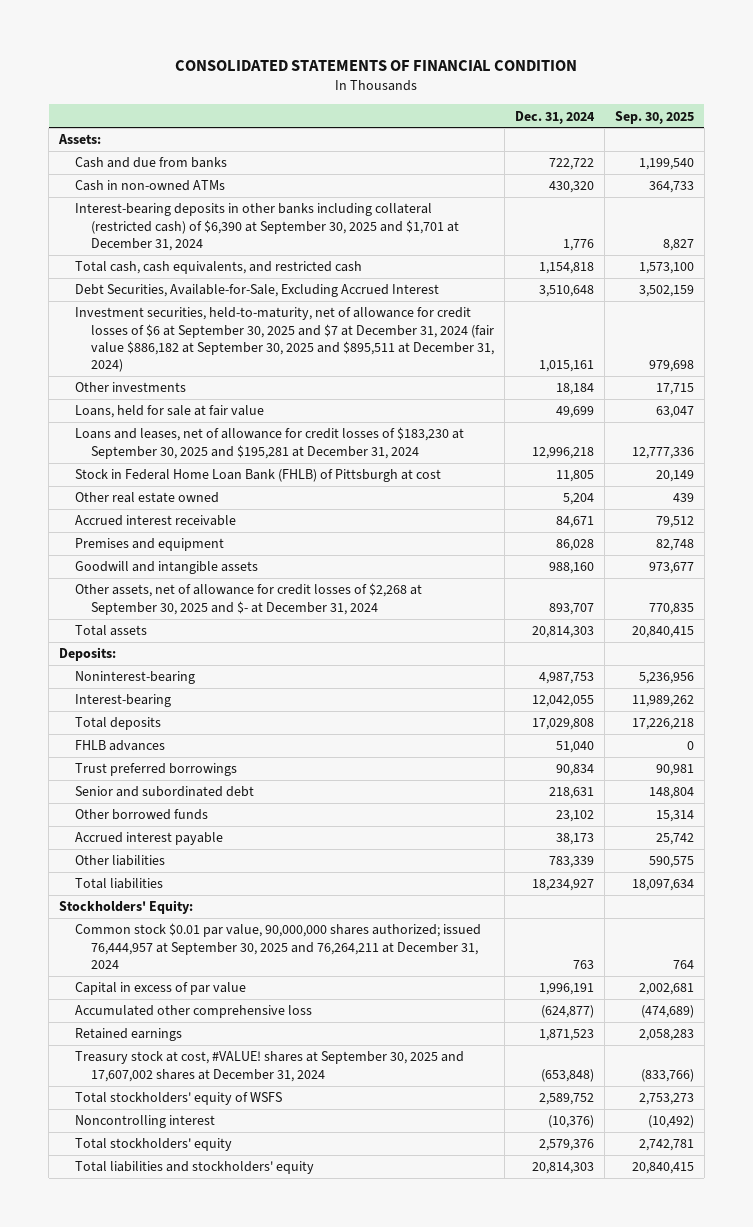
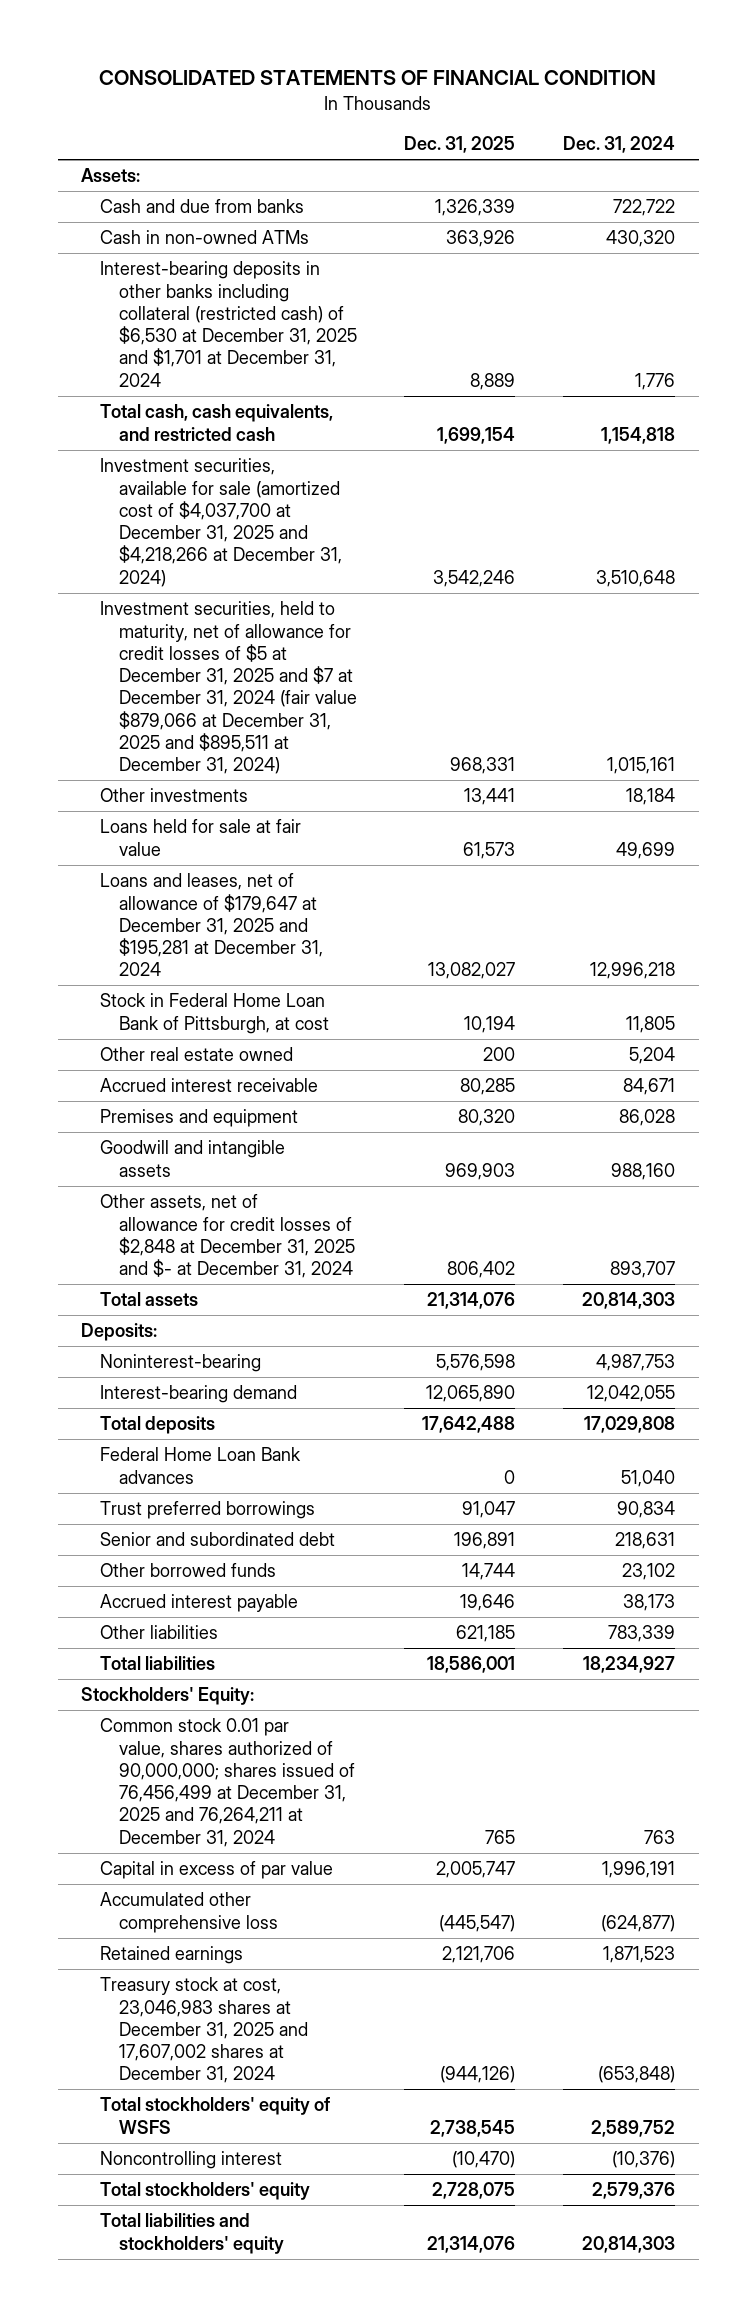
- | Dec. 31, 2024 | Sep. 30, 2025
+ | Dec. 31, 2025 | Dec. 31, 2024
- Interest-bearing deposits in other banks including collateral (restricted cash) of $6,390 at September 30, 2025 and $1,701 at December 31, 2024 | 1,776 | 8,827
+ Interest-bearing deposits in other banks including collateral (restricted cash) of $6,530 at December 31, 2025 and $1,701 at December 31, 2024 | 8,889 | 1,776
- Debt Securities, Available-for-Sale, Excluding Accrued Interest | 3,510,648 | 3,502,159
- Investment securities, held-to-maturity, net of allowance for credit losses of $6 at September 30, 2025 and $7 at December 31, 2024 (fair value $886,182 at September 30, 2025 and $895,511 at December 31, 2024) | 1,015,161 | 979,698
+ Investment securities, available for sale (amortized cost of $4,037,700 at December 31, 2025 and $4,218,266 at December 31, 2024) | 3,542,246 | 3,510,648
+ Investment securities, held to maturity, net of allowance for credit losses of $5 at December 31, 2025 and $7 at December 31, 2024 (fair value $879,066 at December 31, 2025 and $895,511 at December 31, 2024) | 968,331 | 1,015,161
- Loans, held for sale at fair value | 49,699 | 63,047
- Loans and leases, net of allowance for credit losses of $183,230 at September 30, 2025 and $195,281 at December 31, 2024 | 12,996,218 | 12,777,336
- Stock in Federal Home Loan Bank (FHLB) of Pittsburgh at cost | 11,805 | 20,149
+ Loans held for sale at fair value | 61,573 | 49,699
+ Loans and leases, net of allowance of $179,647 at December 31, 2025 and $195,281 at December 31, 2024 | 13,082,027 | 12,996,218
+ Stock in Federal Home Loan Bank of Pittsburgh, at cost | 10,194 | 11,805
- Other assets, net of allowance for credit losses of $2,268 at September 30, 2025 and $- at December 31, 2024 | 893,707 | 770,835
+ Other assets, net of allowance for credit losses of $2,848 at December 31, 2025 and $- at December 31, 2024 | 806,402 | 893,707
- Interest-bearing | 12,042,055 | 11,989,262
+ Interest-bearing demand | 12,065,890 | 12,042,055
- FHLB advances | 51,040 | 0
+ Federal Home Loan Bank advances | 0 | 51,040
- Common stock $0.01 par value, 90,000,000 shares authorized; issued 76,444,957 at September 30, 2025 and 76,264,211 at December 31, 2024 | 763 | 764
+ Common stock 0.01 par value, shares authorized of 90,000,000; shares issued of 76,456,499 at December 31, 2025 and 76,264,211 at December 31, 2024 | 765 | 763
- Treasury stock at cost, #VALUE! shares at September 30, 2025 and 17,607,002 shares at December 31, 2024 | (653,848) | (833,766)
+ Treasury stock at cost, 23,046,983 shares at December 31, 2025 and 17,607,002 shares at December 31, 2024 | (944,126) | (653,848)

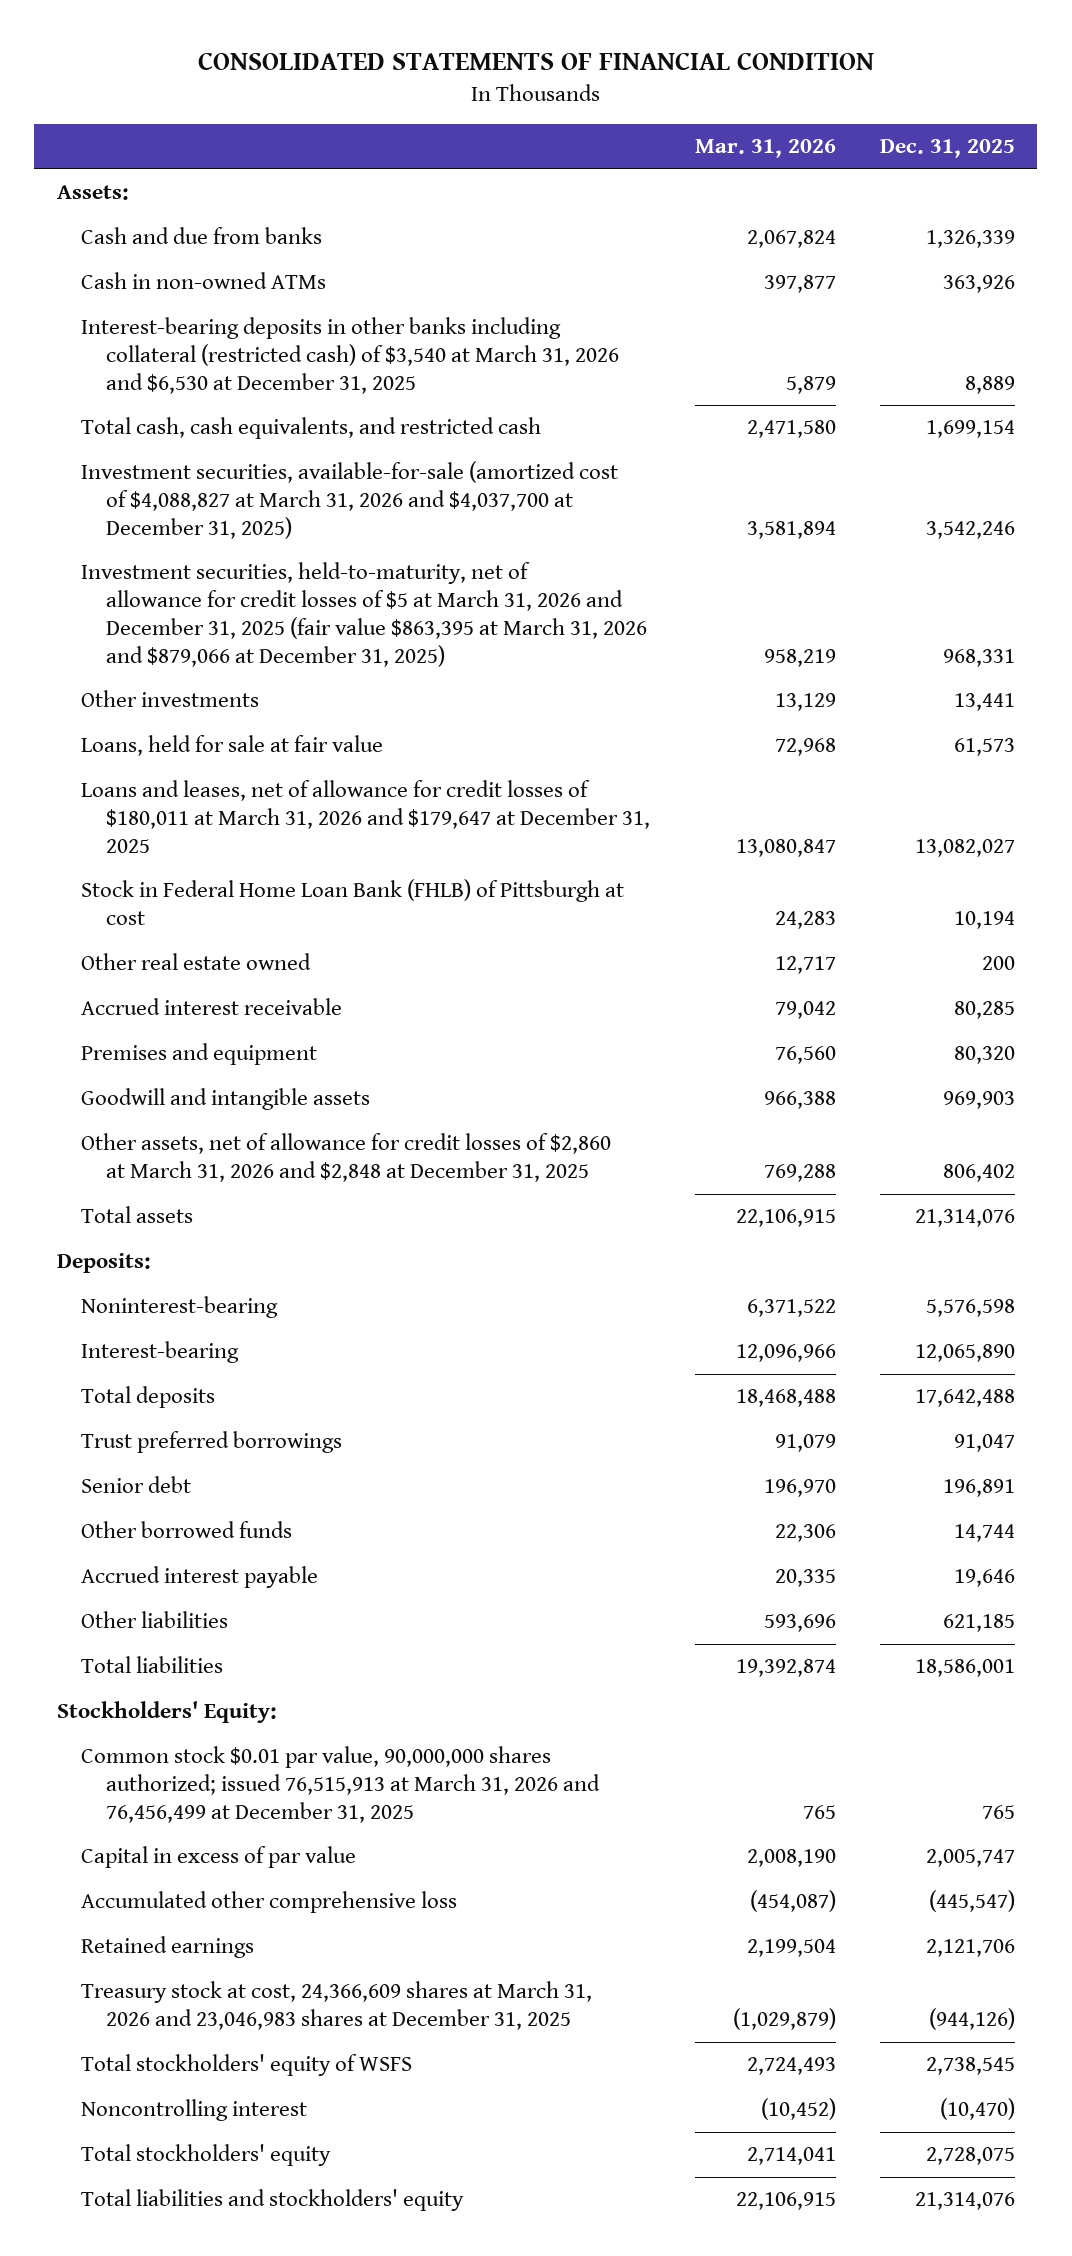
- | Dec. 31, 2025 | Dec. 31, 2024
+ | Mar. 31, 2026 | Dec. 31, 2025
- Interest-bearing deposits in other banks including collateral (restricted cash) of $6,530 at December 31, 2025 and $1,701 at December 31, 2024 | 8,889 | 1,776
+ Interest-bearing deposits in other banks including collateral (restricted cash) of $3,540 at March 31, 2026 and $6,530 at December 31, 2025 | 5,879 | 8,889
- Investment securities, available for sale (amortized cost of $4,037,700 at December 31, 2025 and $4,218,266 at December 31, 2024) | 3,542,246 | 3,510,648
- Investment securities, held to maturity, net of allowance for credit losses of $5 at December 31, 2025 and $7 at December 31, 2024 (fair value $879,066 at December 31, 2025 and $895,511 at December 31, 2024) | 968,331 | 1,015,161
+ Investment securities, available-for-sale (amortized cost of $4,088,827 at March 31, 2026 and $4,037,700 at December 31, 2025) | 3,581,894 | 3,542,246
+ Investment securities, held-to-maturity, net of allowance for credit losses of $5 at March 31, 2026 and December 31, 2025 (fair value $863,395 at March 31, 2026 and $879,066 at December 31, 2025) | 958,219 | 968,331
- Loans held for sale at fair value | 61,573 | 49,699
- Loans and leases, net of allowance of $179,647 at December 31, 2025 and $195,281 at December 31, 2024 | 13,082,027 | 12,996,218
- Stock in Federal Home Loan Bank of Pittsburgh, at cost | 10,194 | 11,805
+ Loans, held for sale at fair value | 72,968 | 61,573
+ Loans and leases, net of allowance for credit losses of $180,011 at March 31, 2026 and $179,647 at December 31, 2025 | 13,080,847 | 13,082,027
+ Stock in Federal Home Loan Bank (FHLB) of Pittsburgh at cost | 24,283 | 10,194
- Other assets, net of allowance for credit losses of $2,848 at December 31, 2025 and $- at December 31, 2024 | 806,402 | 893,707
+ Other assets, net of allowance for credit losses of $2,860 at March 31, 2026 and $2,848 at December 31, 2025 | 769,288 | 806,402
- Interest-bearing demand | 12,065,890 | 12,042,055
+ Interest-bearing | 12,096,966 | 12,065,890
- Federal Home Loan Bank advances | 0 | 51,040
- Senior and subordinated debt | 196,891 | 218,631
+ Senior debt | 196,970 | 196,891
- Common stock 0.01 par value, shares authorized of 90,000,000; shares issued of 76,456,499 at December 31, 2025 and 76,264,211 at December 31, 2024 | 765 | 763
+ Common stock $0.01 par value, 90,000,000 shares authorized; issued 76,515,913 at March 31, 2026 and 76,456,499 at December 31, 2025 | 765 | 765
- Treasury stock at cost, 23,046,983 shares at December 31, 2025 and 17,607,002 shares at December 31, 2024 | (944,126) | (653,848)
+ Treasury stock at cost, 24,366,609 shares at March 31, 2026 and 23,046,983 shares at December 31, 2025 | (1,029,879) | (944,126)

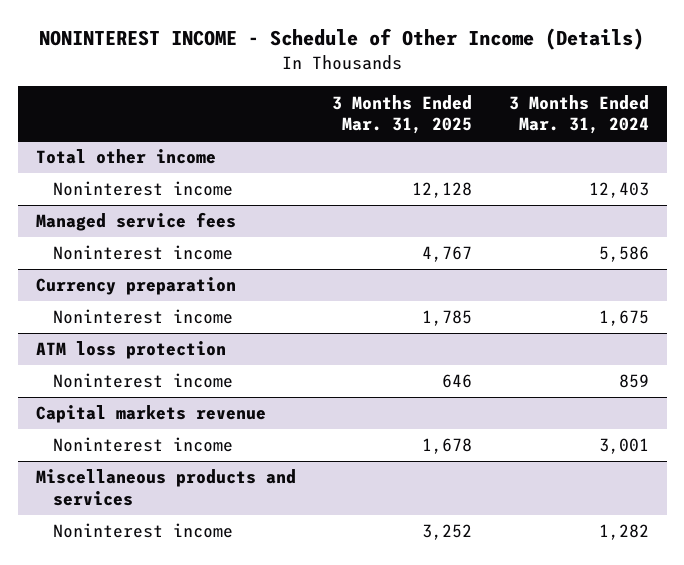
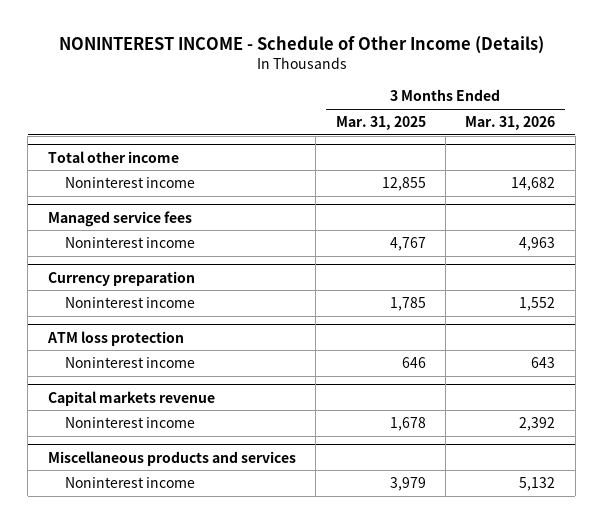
- | 3 Months Ended Mar. 31, 2025 | 3 Months Ended Mar. 31, 2024
+ | 3 Months Ended Mar. 31, 2025 | 3 Months Ended Mar. 31, 2026
@ Total other income
- Noninterest income | 12,128 | 12,403
+ Noninterest income | 12,855 | 14,682
@ Miscellaneous products and services
- Noninterest income | 3,252 | 1,282
+ Noninterest income | 3,979 | 5,132

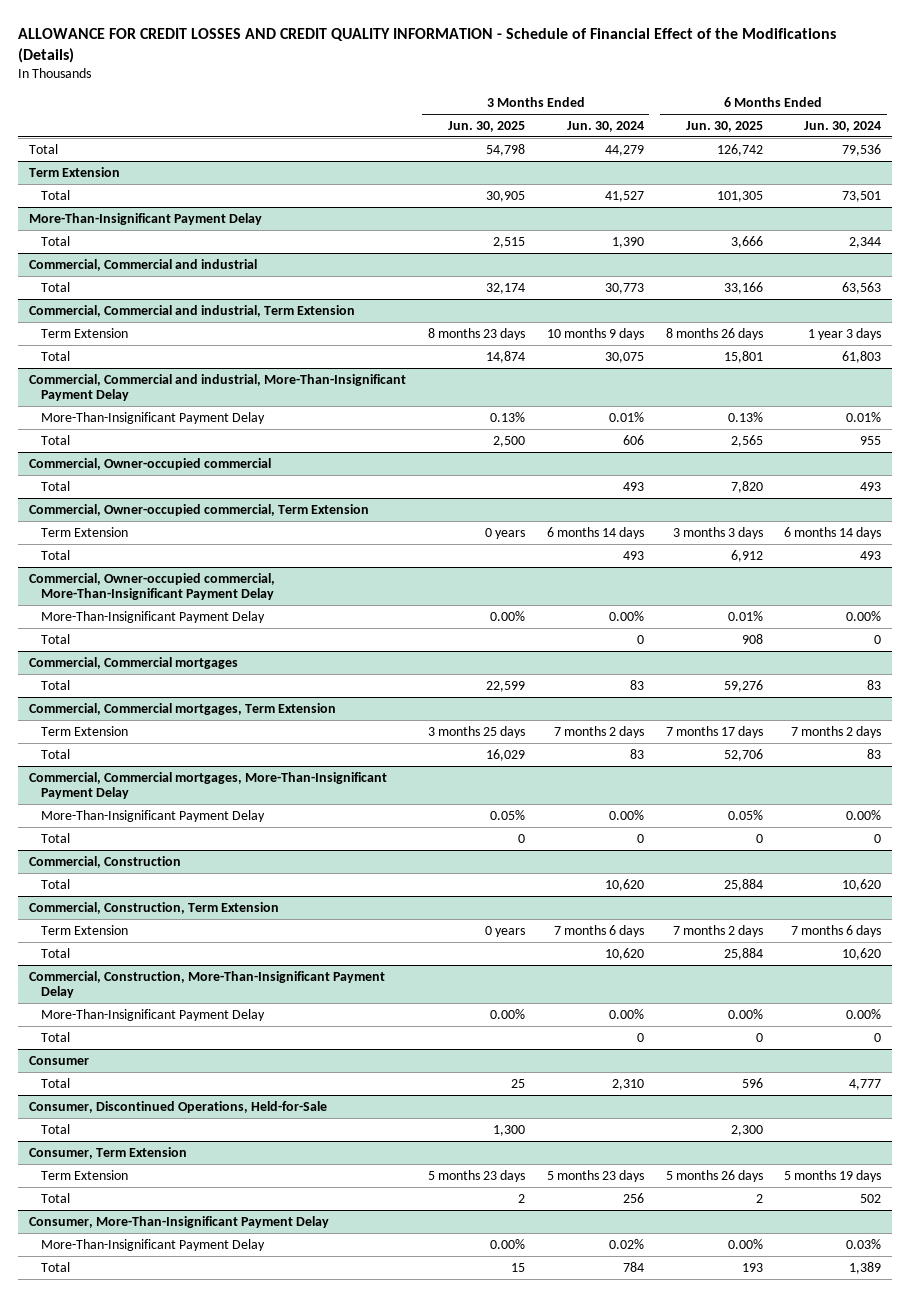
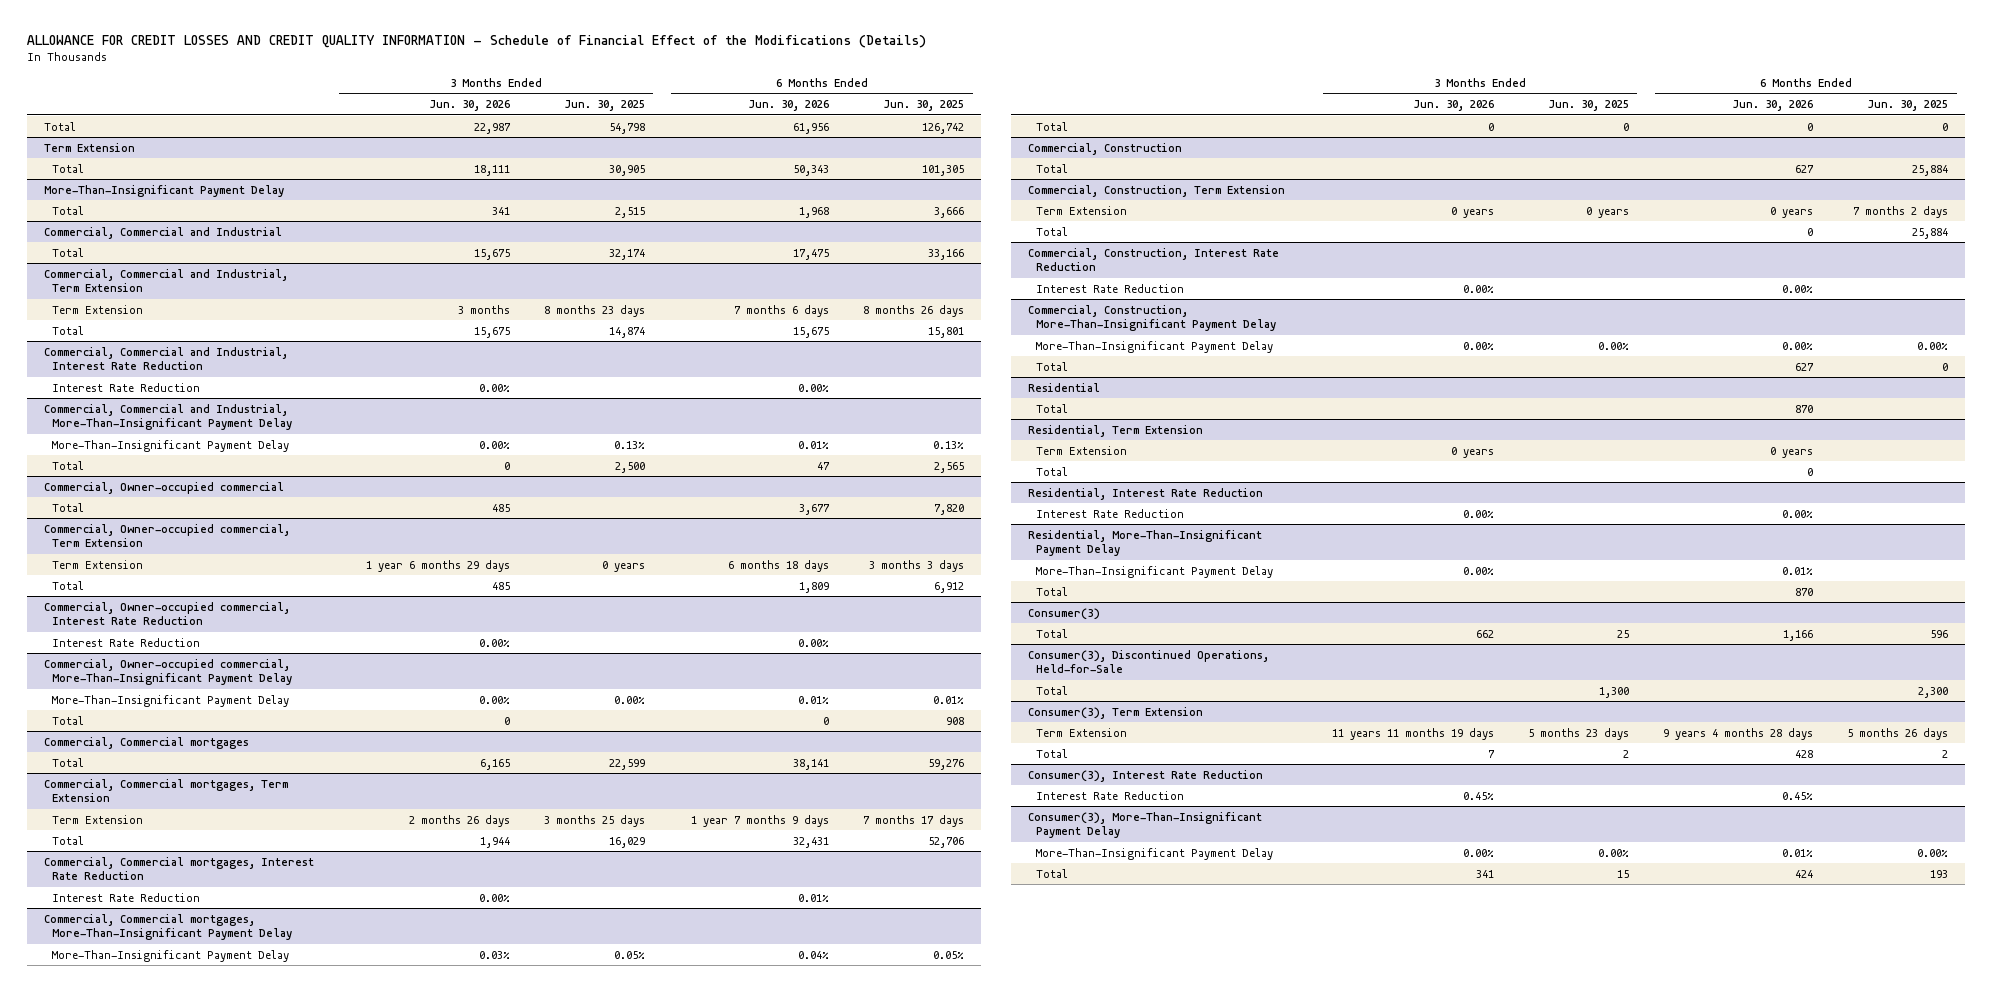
- | 3 Months Ended Jun. 30, 2025 | 3 Months Ended Jun. 30, 2024 | 6 Months Ended Jun. 30, 2025 | 6 Months Ended Jun. 30, 2024
+ | 3 Months Ended Jun. 30, 2026 | 3 Months Ended Jun. 30, 2025 | 6 Months Ended Jun. 30, 2026 | 6 Months Ended Jun. 30, 2025
- Commercial, Commercial and industrial
+ Commercial, Commercial and Industrial
- Commercial, Commercial and industrial, Term Extension
+ Commercial, Commercial and Industrial, Term Extension
- Commercial, Commercial and industrial, More-Than-Insignificant Payment Delay
+ Commercial, Commercial and Industrial, Interest Rate Reduction
+ Interest Rate Reduction | 0.00% | | 0.00% |
+ Commercial, Commercial and Industrial, More-Than-Insignificant Payment Delay
+ Commercial, Owner-occupied commercial, Interest Rate Reduction
+ Interest Rate Reduction | 0.00% | | 0.00% |
+ Commercial, Commercial mortgages, Interest Rate Reduction
+ Interest Rate Reduction | 0.00% | | 0.01% |
+ Commercial, Construction, Interest Rate Reduction
+ Interest Rate Reduction | 0.00% | | 0.00% |
- Consumer
+ Residential
+ Total | | | 870 |
+ Residential, Term Extension
+ Term Extension | 0 years | | 0 years |
+ Total | | | 0 |
+ Residential, Interest Rate Reduction
+ Interest Rate Reduction | 0.00% | | 0.00% |
+ Residential, More-Than-Insignificant Payment Delay
+ More-Than-Insignificant Payment Delay | 0.00% | | 0.01% |
+ Total | | | 870 |
+ Consumer(3)
- Consumer, Discontinued Operations, Held-for-Sale
+ Consumer(3), Discontinued Operations, Held-for-Sale
- Consumer, Term Extension
+ Consumer(3), Term Extension
- Consumer, More-Than-Insignificant Payment Delay
+ Consumer(3), Interest Rate Reduction
+ Interest Rate Reduction | 0.45% | | 0.45% |
+ Consumer(3), More-Than-Insignificant Payment Delay

